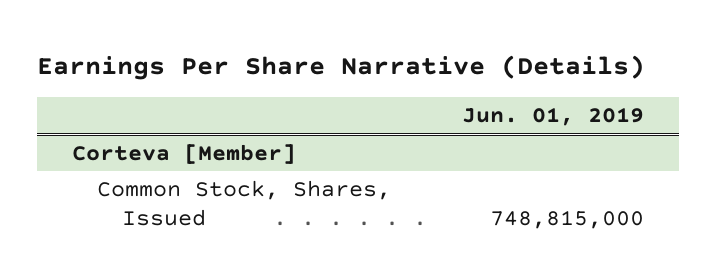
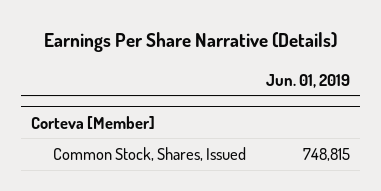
@ Corteva [Member]
- Common Stock, Shares, Issued | 748,815,000
+ Common Stock, Shares, Issued | 748,815

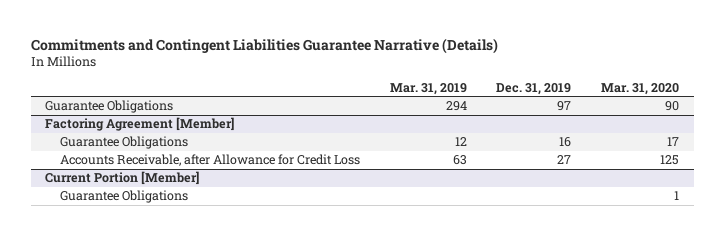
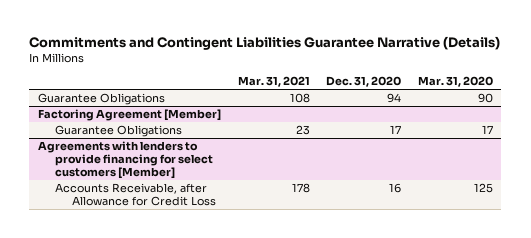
- | Mar. 31, 2019 | Dec. 31, 2019 | Mar. 31, 2020
+ | Mar. 31, 2021 | Dec. 31, 2020 | Mar. 31, 2020
+ Agreements with lenders to provide financing for select customers [Member]
- Current Portion [Member]
- Guarantee Obligations | | | 1

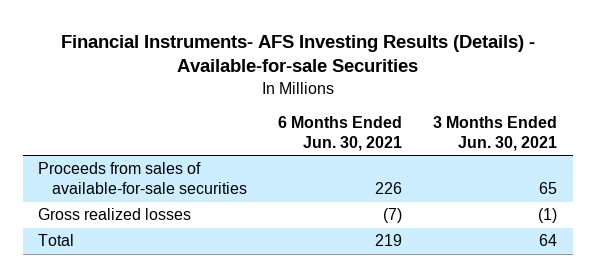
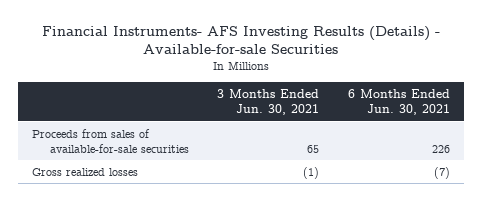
- | 6 Months Ended Jun. 30, 2021 | 3 Months Ended Jun. 30, 2021
+ | 3 Months Ended Jun. 30, 2021 | 6 Months Ended Jun. 30, 2021
- Total | 219 | 64

